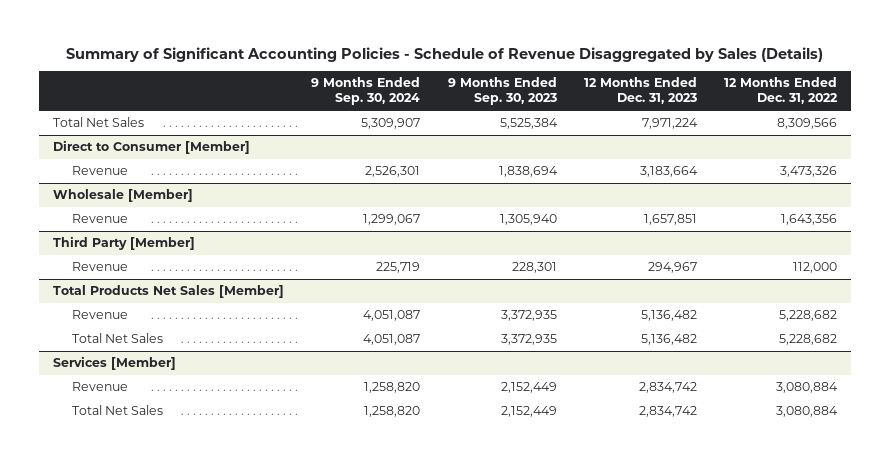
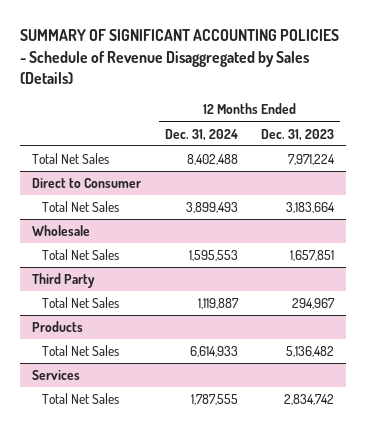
- Summary of Significant Accounting Policies - Schedule of Revenue Disaggregated by Sales (Details)
+ SUMMARY OF SIGNIFICANT ACCOUNTING POLICIES - Schedule of Revenue Disaggregated by Sales (Details)
- | 9 Months Ended Sep. 30, 2024 | 9 Months Ended Sep. 30, 2023 | 12 Months Ended Dec. 31, 2023 | 12 Months Ended Dec. 31, 2022
+ | 12 Months Ended Dec. 31, 2024 | 12 Months Ended Dec. 31, 2023
- Direct to Consumer [Member]
- Revenue | 2,526,301 | 1,838,694 | 3,183,664 | 3,473,326
- Wholesale [Member]
- Revenue | 1,299,067 | 1,305,940 | 1,657,851 | 1,643,356
- Third Party [Member]
- Revenue | 225,719 | 228,301 | 294,967 | 112,000
- Total Products Net Sales [Member]
- Revenue | 4,051,087 | 3,372,935 | 5,136,482 | 5,228,682
+ Direct to Consumer
+ Total Net Sales | 3,899,493 | 3,183,664
+ Wholesale
+ Total Net Sales | 1,595,553 | 1,657,851
+ Third Party
+ Total Net Sales | 1,119,887 | 294,967
+ Products
- Services [Member]
- Revenue | 1,258,820 | 2,152,449 | 2,834,742 | 3,080,884
+ Services

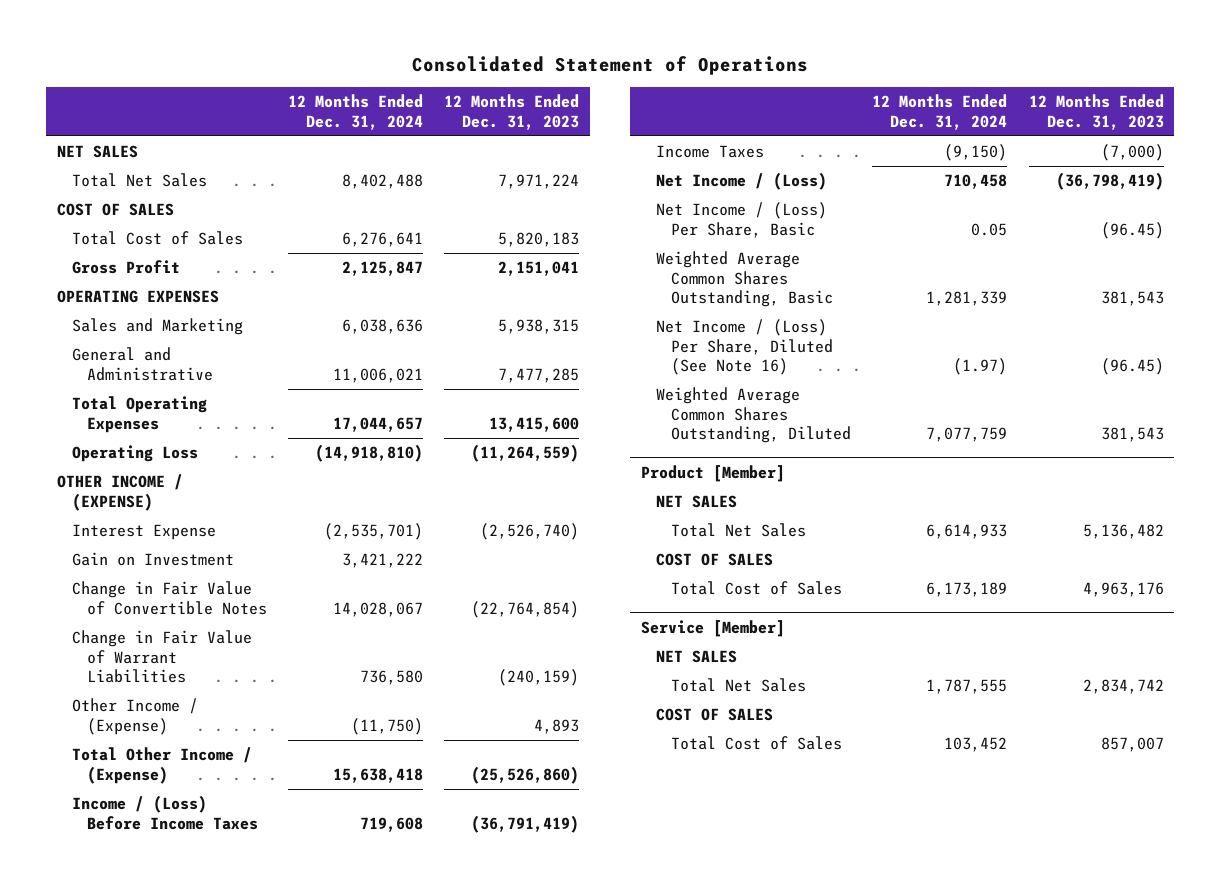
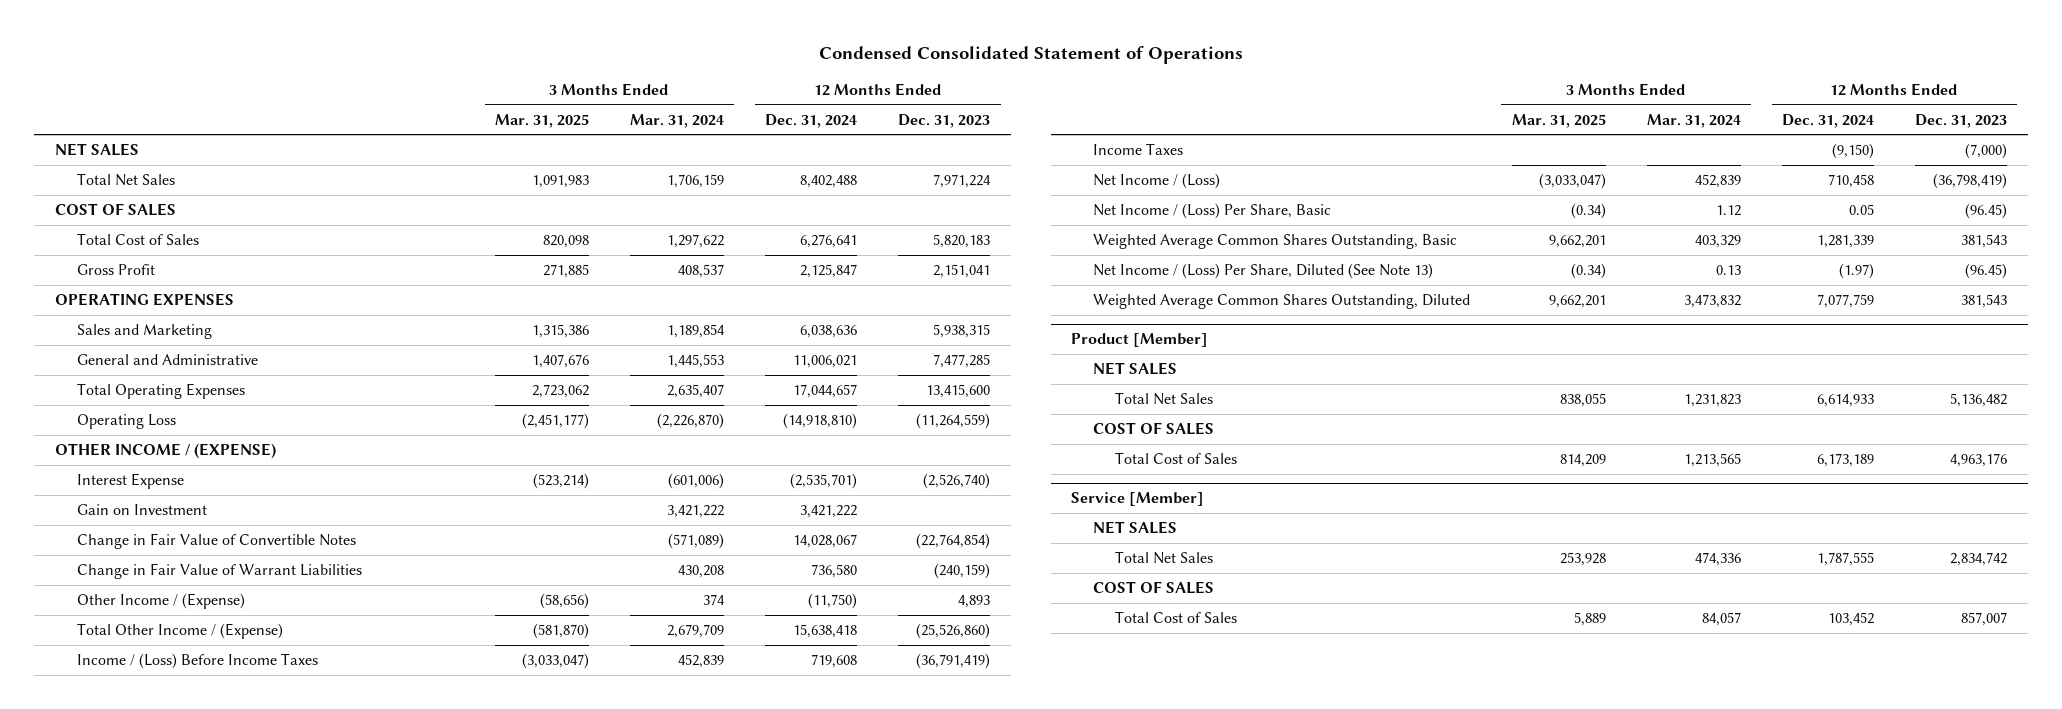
- Consolidated Statement of Operations
+ Condensed Consolidated Statement of Operations
- | 12 Months Ended Dec. 31, 2024 | 12 Months Ended Dec. 31, 2023
+ | 3 Months Ended Mar. 31, 2025 | 3 Months Ended Mar. 31, 2024 | 12 Months Ended Dec. 31, 2024 | 12 Months Ended Dec. 31, 2023
- Net Income / (Loss) Per Share, Diluted (See Note 16) | (1.97) | (96.45)
+ Net Income / (Loss) Per Share, Diluted (See Note 13) | (0.34) | 0.13 | (1.97) | (96.45)

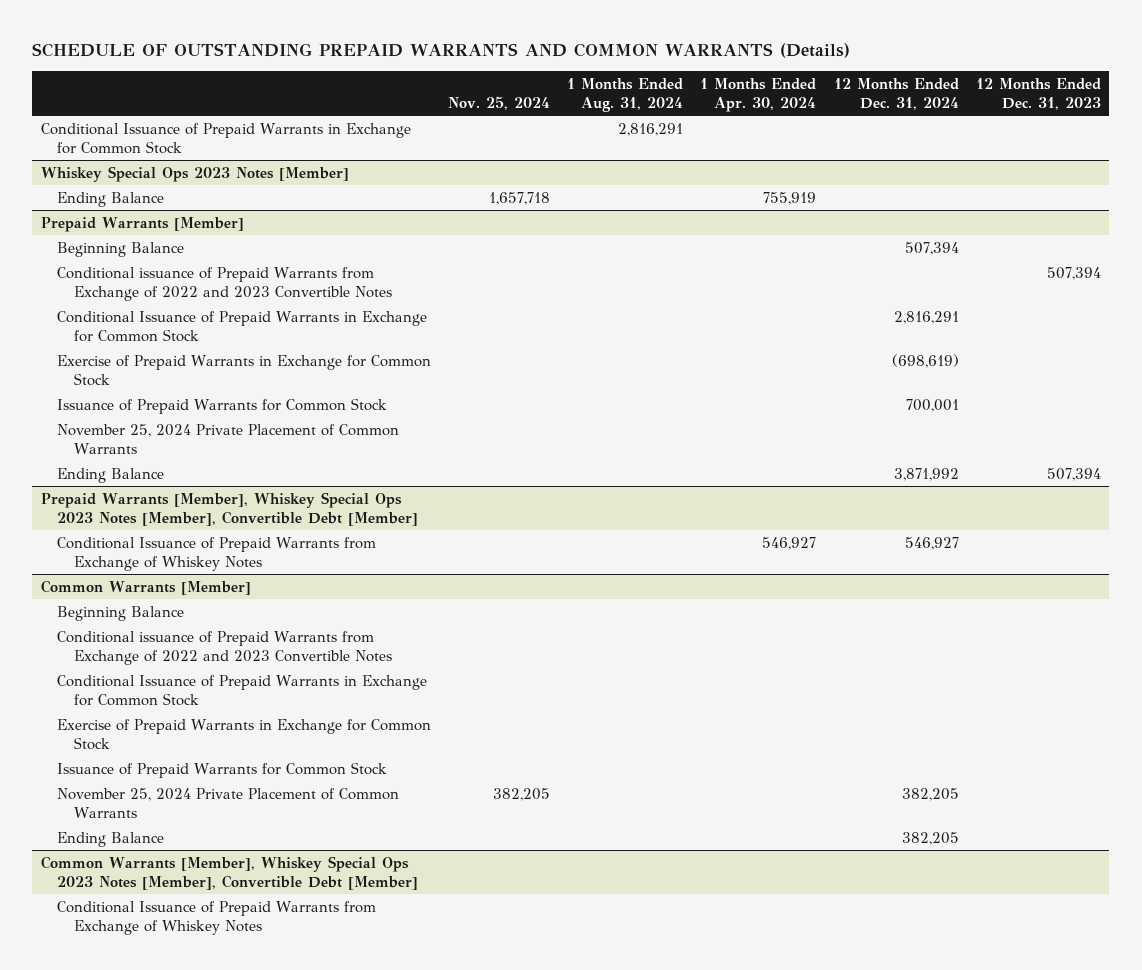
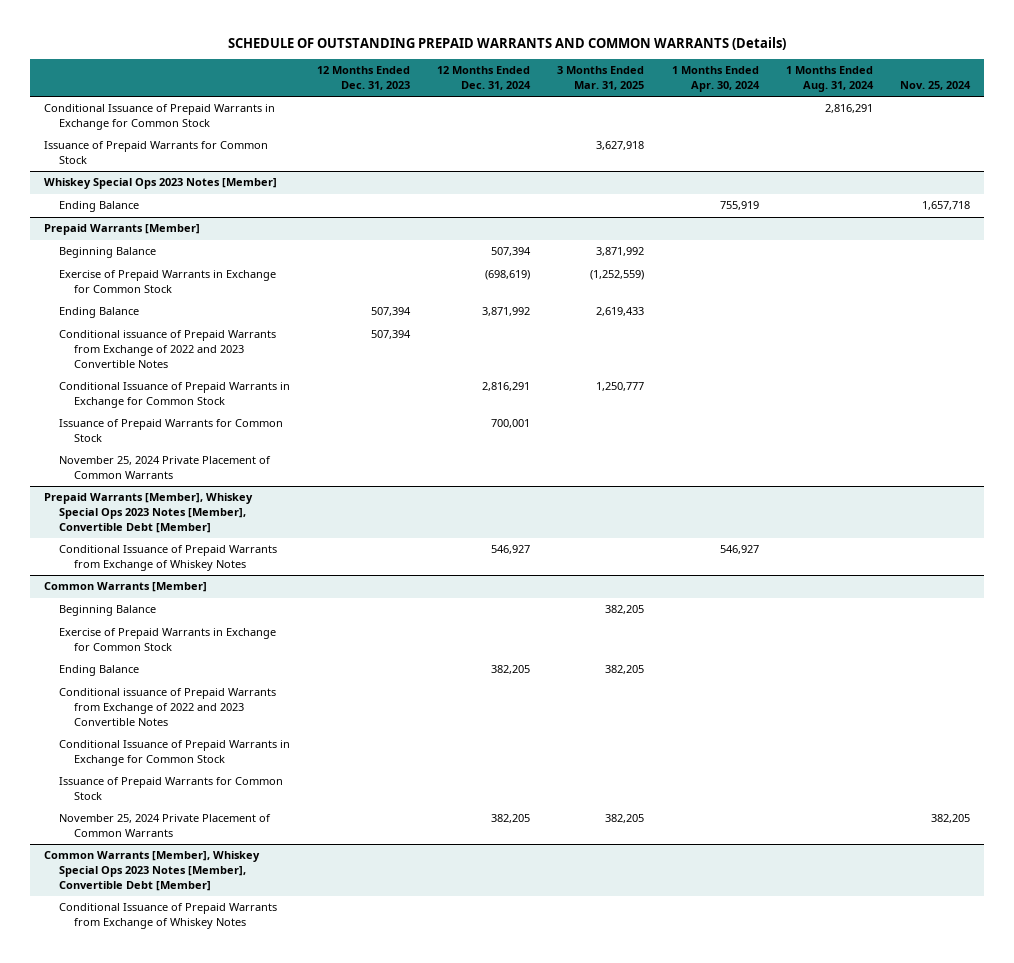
- | Nov. 25, 2024 | 1 Months Ended Aug. 31, 2024 | 1 Months Ended Apr. 30, 2024 | 12 Months Ended Dec. 31, 2024 | 12 Months Ended Dec. 31, 2023
+ | 12 Months Ended Dec. 31, 2023 | 12 Months Ended Dec. 31, 2024 | 3 Months Ended Mar. 31, 2025 | 1 Months Ended Apr. 30, 2024 | 1 Months Ended Aug. 31, 2024 | Nov. 25, 2024
+ Issuance of Prepaid Warrants for Common Stock | | | 3,627,918 | | |
@ Prepaid Warrants [Member]
moved up: Exercise of Prepaid Warrants in Exchange for Common Stock | | (698,619) | (1,252,559) | | |
moved up: Ending Balance | 507,394 | 3,871,992 | 2,619,433 | | |
@ Common Warrants [Member]
moved up: Exercise of Prepaid Warrants in Exchange for Common Stock
moved up: Ending Balance | | 382,205 | 382,205 | | |

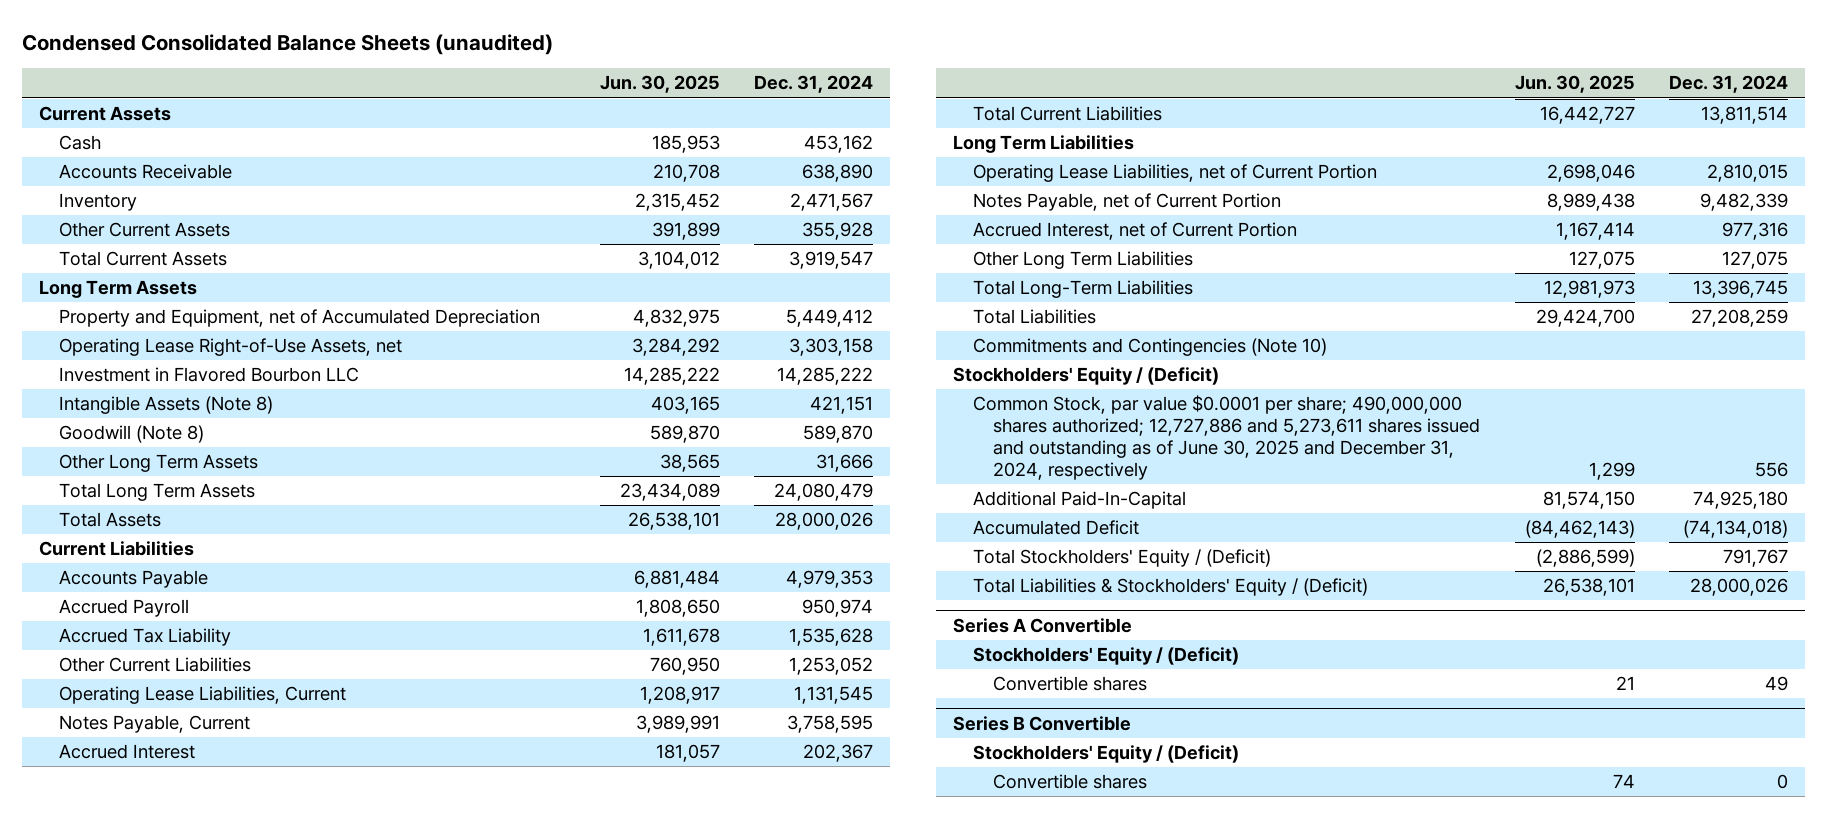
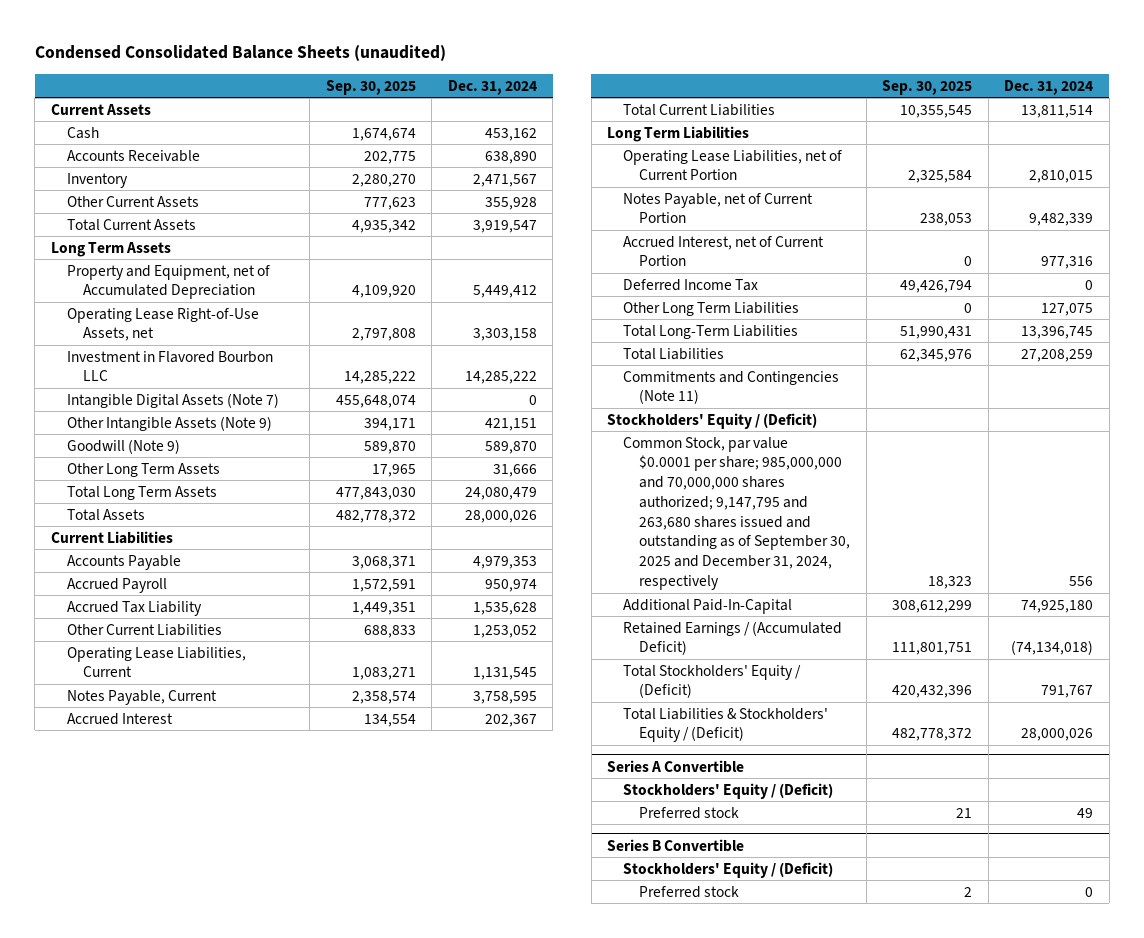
- | Jun. 30, 2025 | Dec. 31, 2024
+ | Sep. 30, 2025 | Dec. 31, 2024
- Intangible Assets (Note 8) | 403,165 | 421,151
- Goodwill (Note 8) | 589,870 | 589,870
+ Intangible Digital Assets (Note 7) | 455,648,074 | 0
+ Other Intangible Assets (Note 9) | 394,171 | 421,151
+ Goodwill (Note 9) | 589,870 | 589,870
+ Deferred Income Tax | 49,426,794 | 0
- Commitments and Contingencies (Note 10)
+ Commitments and Contingencies (Note 11)
- Common Stock, par value $0.0001 per share; 490,000,000 shares authorized; 12,727,886 and 5,273,611 shares issued and outstanding as of June 30, 2025 and December 31, 2024, respectively | 1,299 | 556
+ Common Stock, par value $0.0001 per share; 985,000,000 and 70,000,000 shares authorized; 9,147,795 and 263,680 shares issued and outstanding as of September 30, 2025 and December 31, 2024, respectively | 18,323 | 556
- Accumulated Deficit | (84,462,143) | (74,134,018)
+ Retained Earnings / (Accumulated Deficit) | 111,801,751 | (74,134,018)
@ Series A Convertible
- Convertible shares | 21 | 49
+ Preferred stock | 21 | 49
@ Series B Convertible
- Convertible shares | 74 | 0
+ Preferred stock | 2 | 0

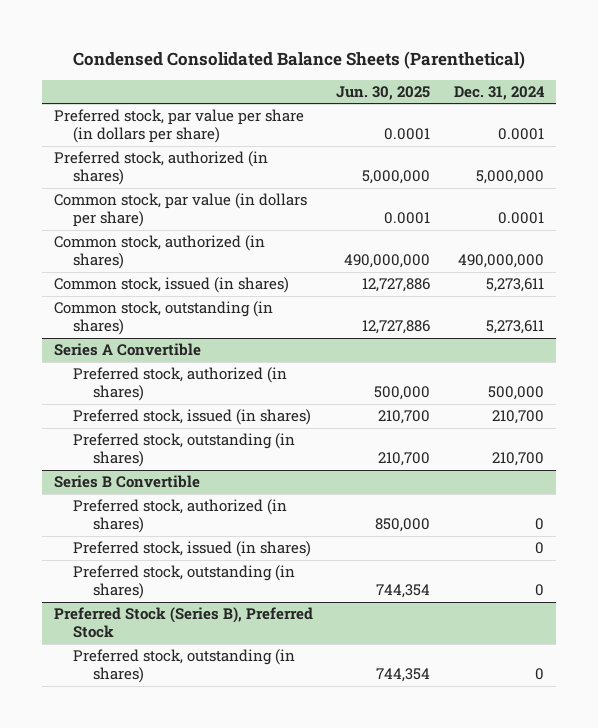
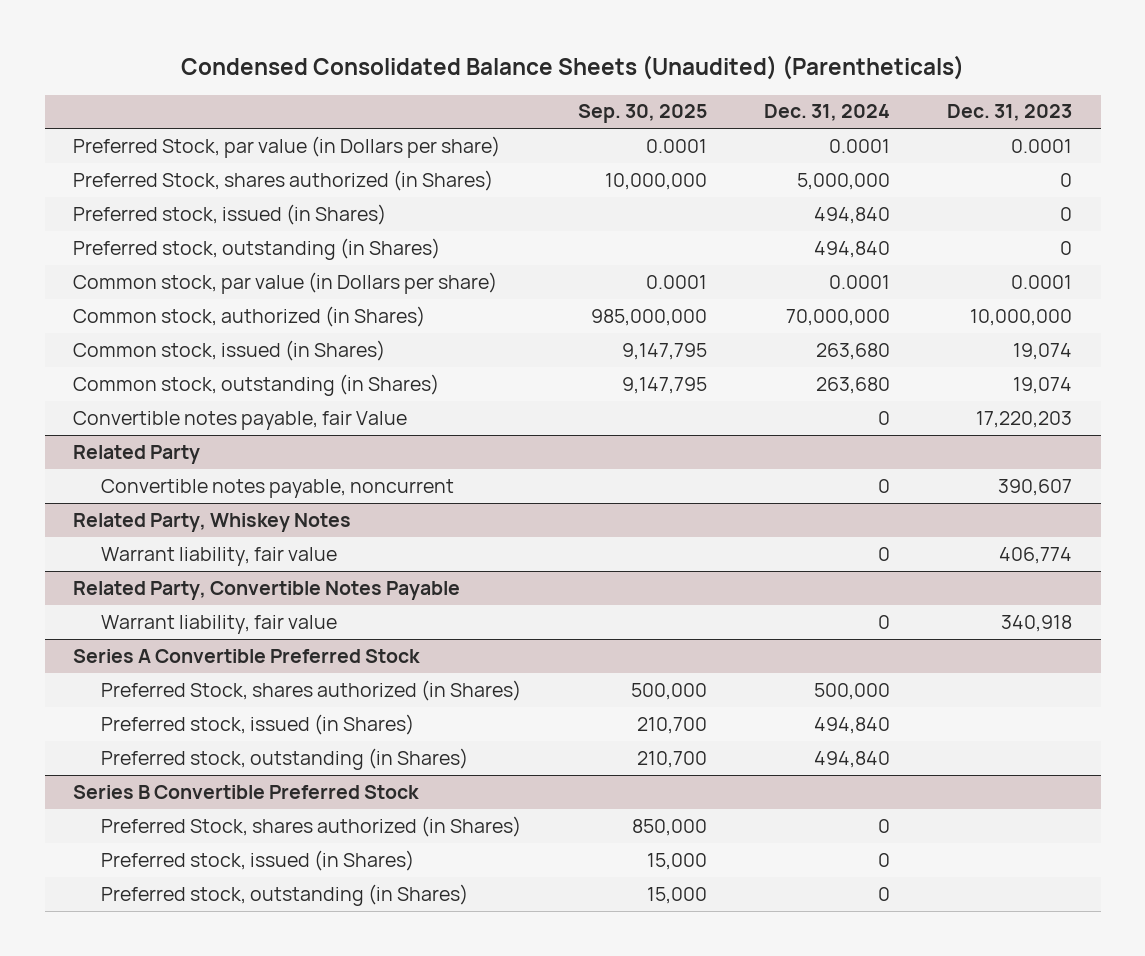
- Condensed Consolidated Balance Sheets (Parenthetical)
+ Condensed Consolidated Balance Sheets (Unaudited) (Parentheticals)
- | Jun. 30, 2025 | Dec. 31, 2024
+ | Sep. 30, 2025 | Dec. 31, 2024 | Dec. 31, 2023
- Preferred stock, par value per share (in dollars per share) | 0.0001 | 0.0001
- Preferred stock, authorized (in shares) | 5,000,000 | 5,000,000
- Common stock, par value (in dollars per share) | 0.0001 | 0.0001
- Common stock, authorized (in shares) | 490,000,000 | 490,000,000
- Common stock, issued (in shares) | 12,727,886 | 5,273,611
- Common stock, outstanding (in shares) | 12,727,886 | 5,273,611
- Series A Convertible
- Preferred stock, authorized (in shares) | 500,000 | 500,000
- Preferred stock, issued (in shares) | 210,700 | 210,700
- Preferred stock, outstanding (in shares) | 210,700 | 210,700
- Series B Convertible
- Preferred stock, authorized (in shares) | 850,000 | 0
- Preferred stock, issued (in shares) | | 0
- Preferred stock, outstanding (in shares) | 744,354 | 0
- Preferred Stock (Series B), Preferred Stock
- Preferred stock, outstanding (in shares) | 744,354 | 0
+ Preferred Stock, par value (in Dollars per share) | 0.0001 | 0.0001 | 0.0001
+ Preferred Stock, shares authorized (in Shares) | 10,000,000 | 5,000,000 | 0
+ Preferred stock, issued (in Shares) | | 494,840 | 0
+ Preferred stock, outstanding (in Shares) | | 494,840 | 0
+ Common stock, par value (in Dollars per share) | 0.0001 | 0.0001 | 0.0001
+ Common stock, authorized (in Shares) | 985,000,000 | 70,000,000 | 10,000,000
+ Common stock, issued (in Shares) | 9,147,795 | 263,680 | 19,074
+ Common stock, outstanding (in Shares) | 9,147,795 | 263,680 | 19,074
+ Convertible notes payable, fair Value | | 0 | 17,220,203
+ Related Party
+ Convertible notes payable, noncurrent | | 0 | 390,607
+ Related Party, Whiskey Notes
+ Warrant liability, fair value | | 0 | 406,774
+ Related Party, Convertible Notes Payable
+ Warrant liability, fair value | | 0 | 340,918
+ Series A Convertible Preferred Stock
+ Preferred Stock, shares authorized (in Shares) | 500,000 | 500,000 |
+ Preferred stock, issued (in Shares) | 210,700 | 494,840 |
+ Preferred stock, outstanding (in Shares) | 210,700 | 494,840 |
+ Series B Convertible Preferred Stock
+ Preferred Stock, shares authorized (in Shares) | 850,000 | 0 |
+ Preferred stock, issued (in Shares) | 15,000 | 0 |
+ Preferred stock, outstanding (in Shares) | 15,000 | 0 |

